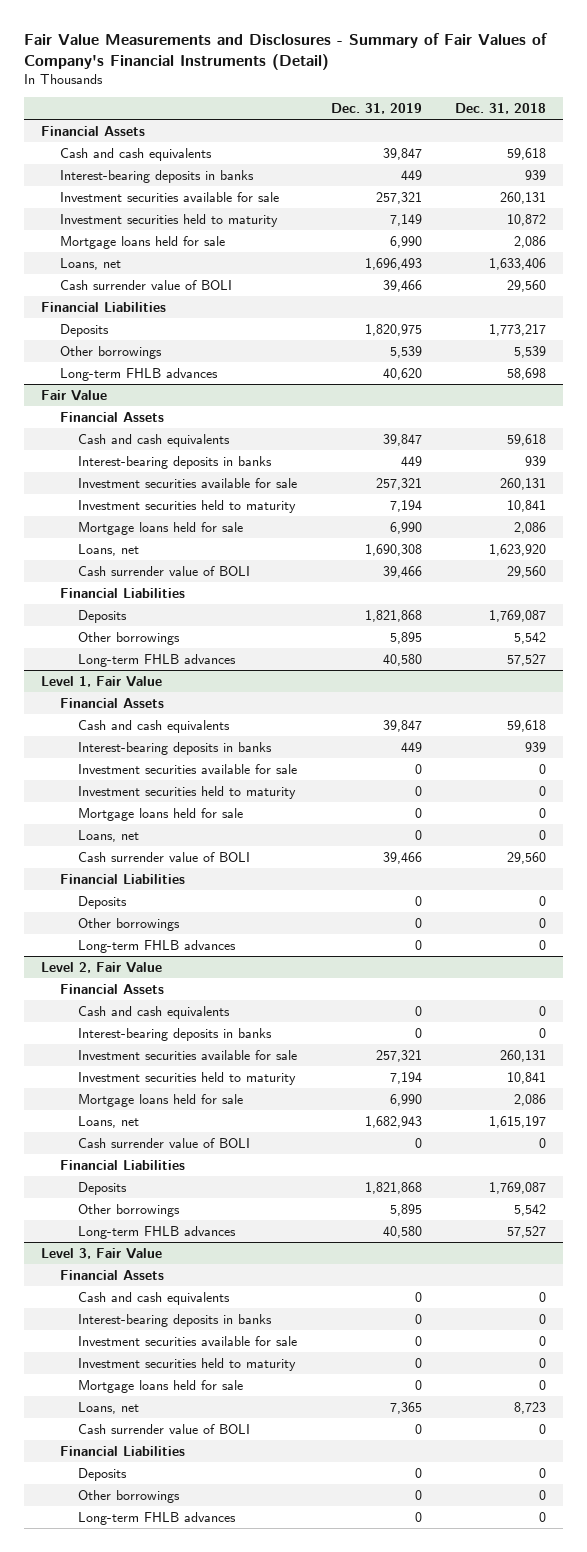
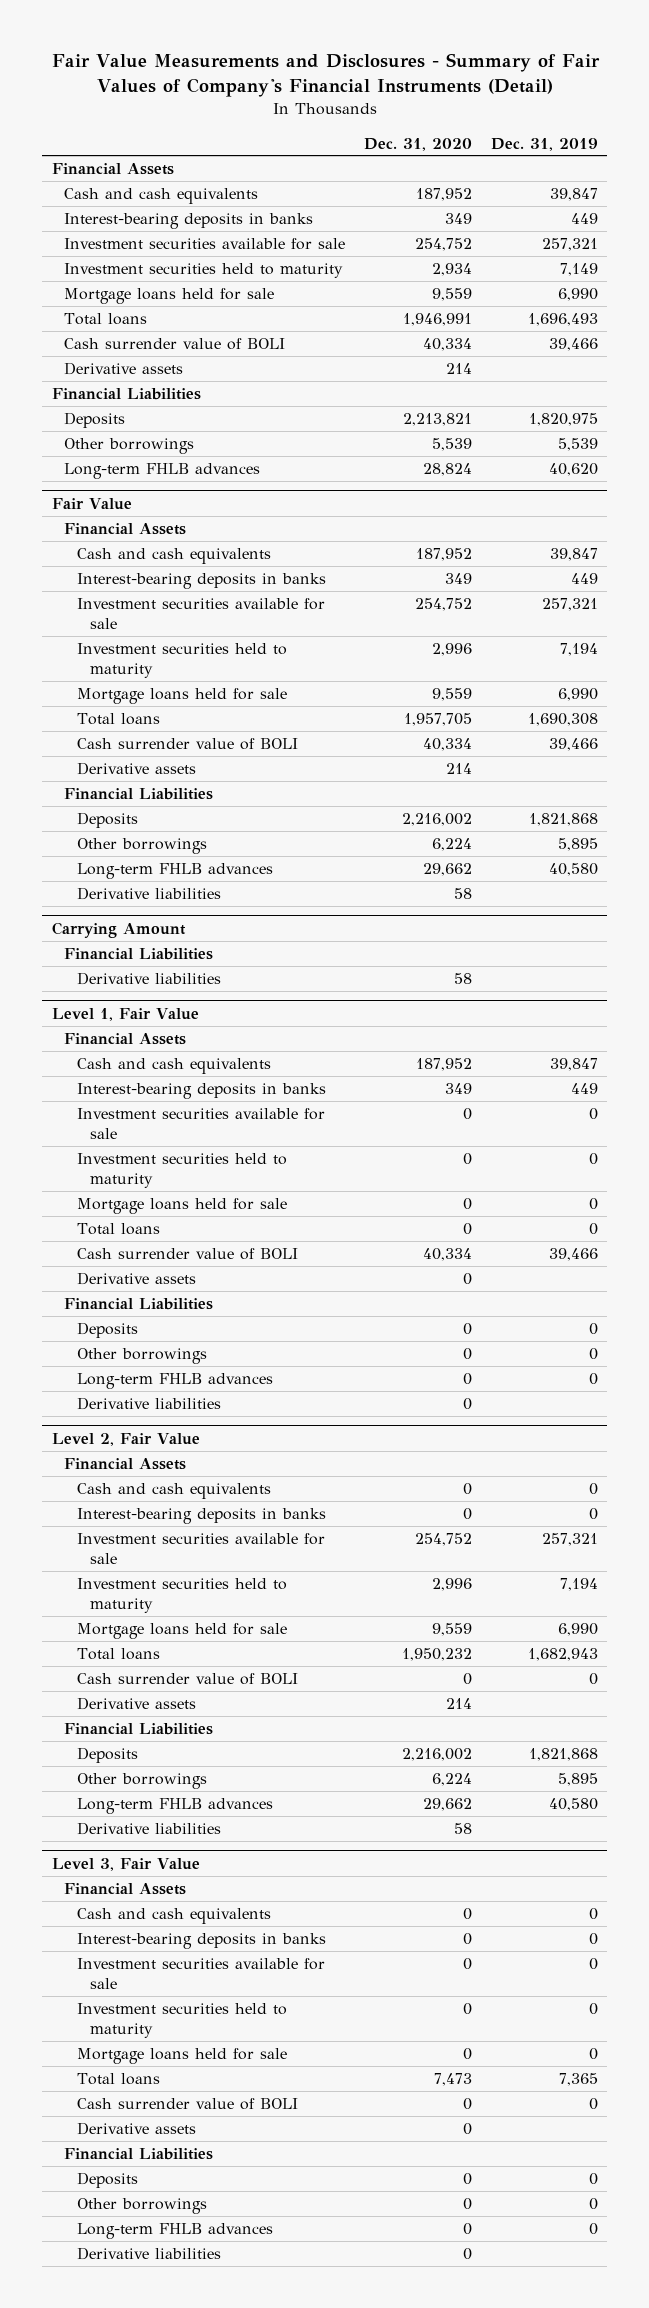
- | Dec. 31, 2019 | Dec. 31, 2018
+ | Dec. 31, 2020 | Dec. 31, 2019
- Loans, net | 1,696,493 | 1,633,406
+ Total loans | 1,946,991 | 1,696,493
+ Derivative assets | 214 |
@ Fair Value
- Loans, net | 1,690,308 | 1,623,920
+ Total loans | 1,957,705 | 1,690,308
+ Derivative assets | 214 |
+ Derivative liabilities | 58 |
+ Carrying Amount
+ Financial Liabilities
+ Derivative liabilities | 58 |
@ Level 1, Fair Value
- Loans, net | 0 | 0
+ Total loans | 0 | 0
+ Derivative assets | 0 |
+ Derivative liabilities | 0 |
@ Level 2, Fair Value
- Loans, net | 1,682,943 | 1,615,197
+ Total loans | 1,950,232 | 1,682,943
+ Derivative assets | 214 |
+ Derivative liabilities | 58 |
@ Level 3, Fair Value
- Loans, net | 7,365 | 8,723
+ Total loans | 7,473 | 7,365
+ Derivative assets | 0 |
+ Derivative liabilities | 0 |

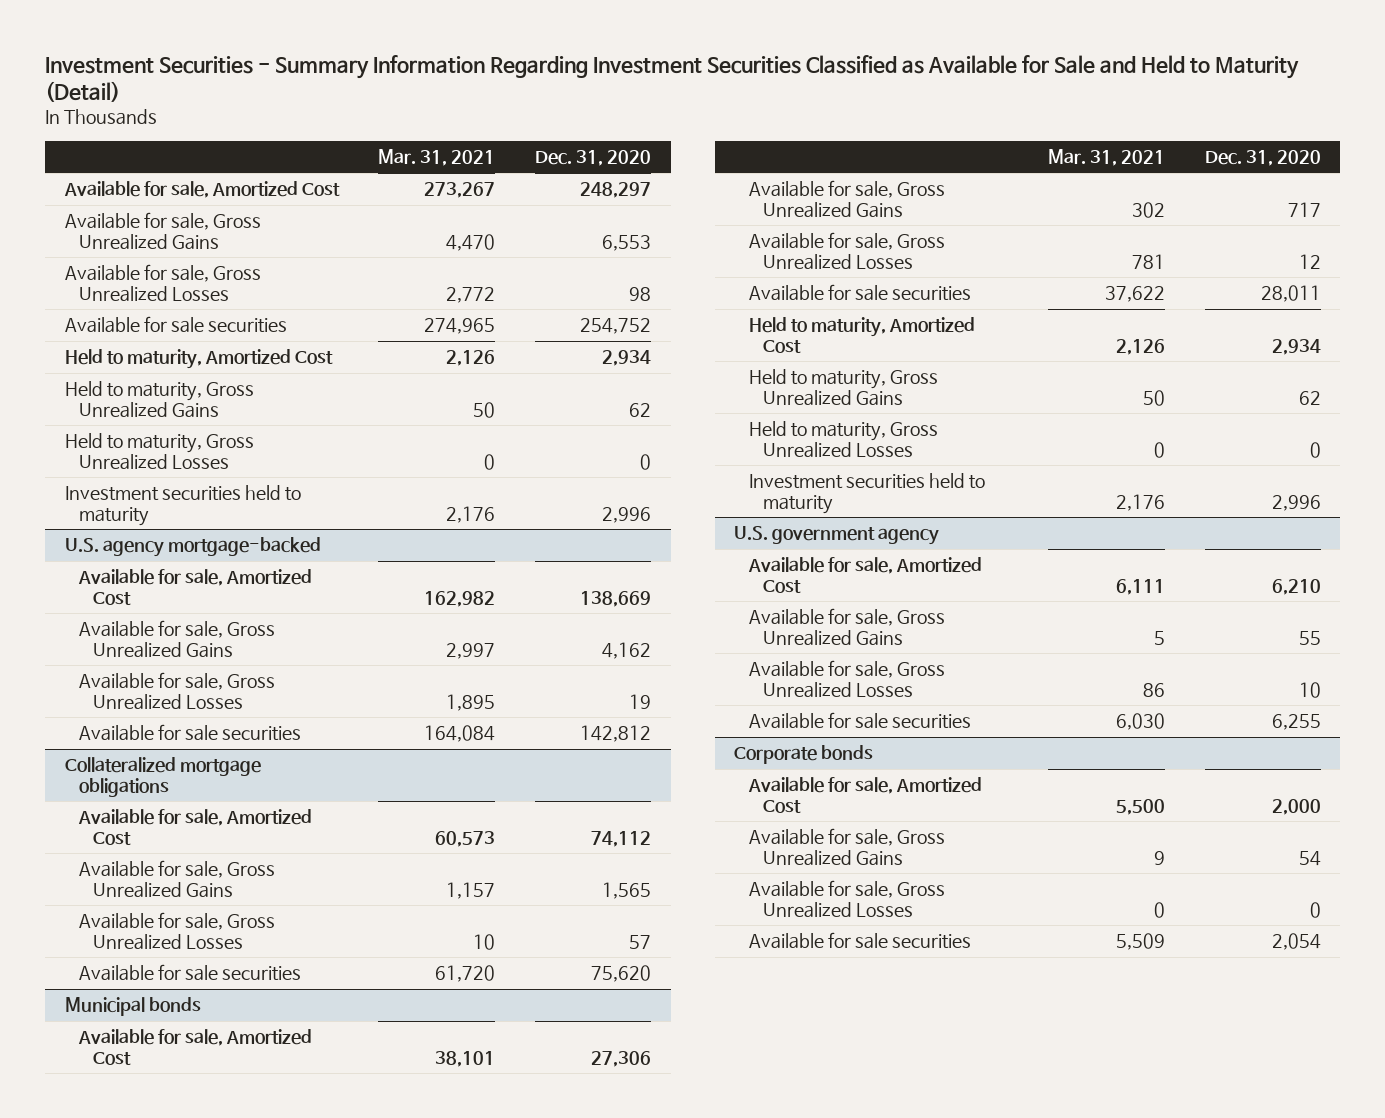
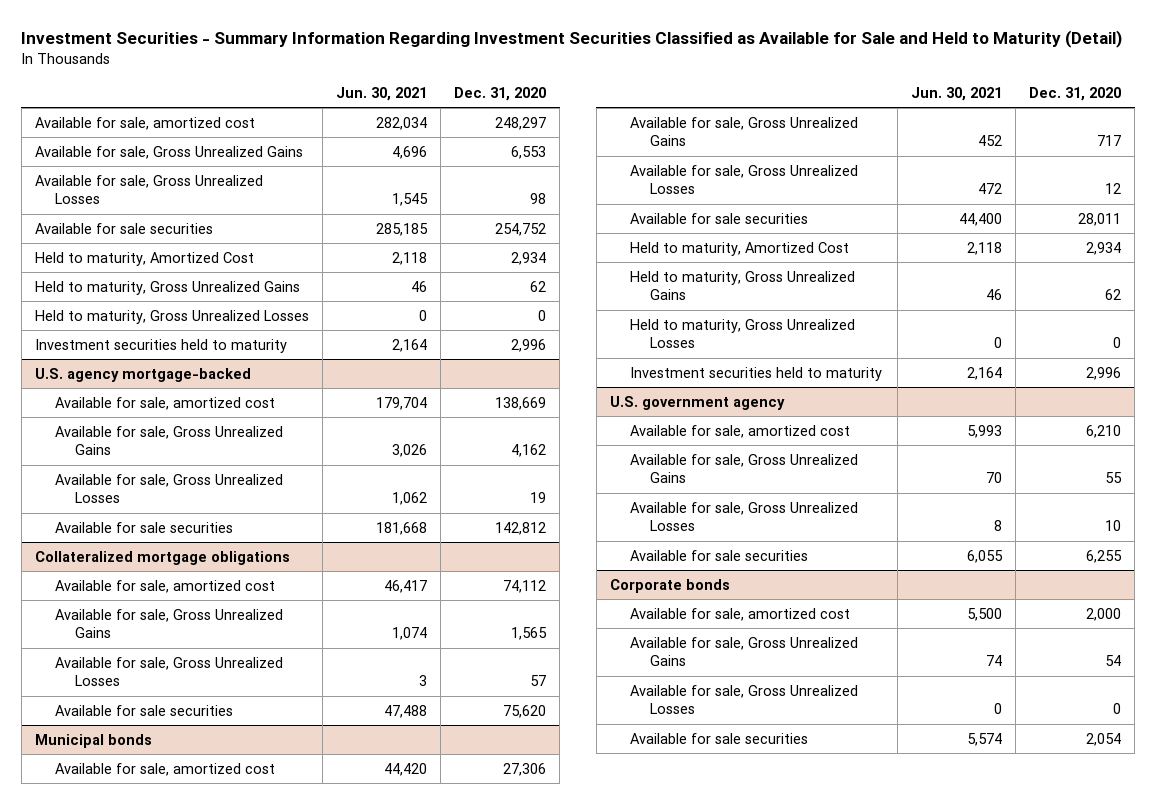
- | Mar. 31, 2021 | Dec. 31, 2020
+ | Jun. 30, 2021 | Dec. 31, 2020
- Available for sale, Amortized Cost | 273,267 | 248,297
+ Available for sale, amortized cost | 282,034 | 248,297
@ U.S. agency mortgage-backed
- Available for sale, Amortized Cost | 162,982 | 138,669
+ Available for sale, amortized cost | 179,704 | 138,669
@ Collateralized mortgage obligations
- Available for sale, Amortized Cost | 60,573 | 74,112
+ Available for sale, amortized cost | 46,417 | 74,112
@ Municipal bonds
- Available for sale, Amortized Cost | 38,101 | 27,306
+ Available for sale, amortized cost | 44,420 | 27,306
@ U.S. government agency
- Available for sale, Amortized Cost | 6,111 | 6,210
+ Available for sale, amortized cost | 5,993 | 6,210
@ Corporate bonds
- Available for sale, Amortized Cost | 5,500 | 2,000
+ Available for sale, amortized cost | 5,500 | 2,000

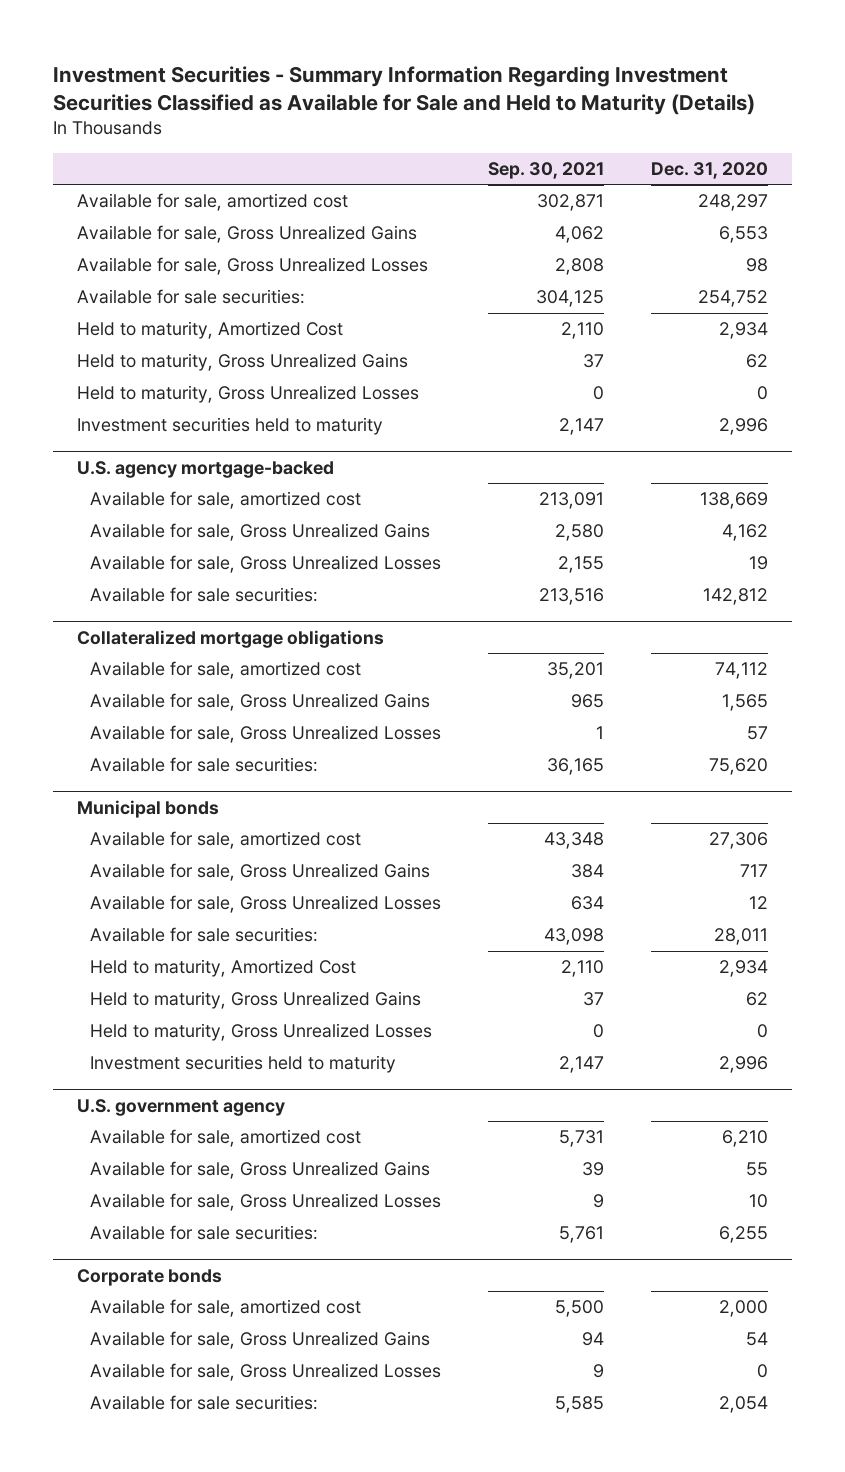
- Investment Securities - Summary Information Regarding Investment Securities Classified as Available for Sale and Held to Maturity (Detail)
+ Investment Securities - Summary Information Regarding Investment Securities Classified as Available for Sale and Held to Maturity (Details)
- | Jun. 30, 2021 | Dec. 31, 2020
+ | Sep. 30, 2021 | Dec. 31, 2020
- Available for sale securities | 285,185 | 254,752
+ Available for sale securities: | 304,125 | 254,752
@ U.S. agency mortgage-backed
- Available for sale securities | 181,668 | 142,812
+ Available for sale securities: | 213,516 | 142,812
@ Collateralized mortgage obligations
- Available for sale securities | 47,488 | 75,620
+ Available for sale securities: | 36,165 | 75,620
@ Municipal bonds
- Available for sale securities | 44,400 | 28,011
+ Available for sale securities: | 43,098 | 28,011
@ U.S. government agency
- Available for sale securities | 6,055 | 6,255
+ Available for sale securities: | 5,761 | 6,255
@ Corporate bonds
- Available for sale securities | 5,574 | 2,054
+ Available for sale securities: | 5,585 | 2,054

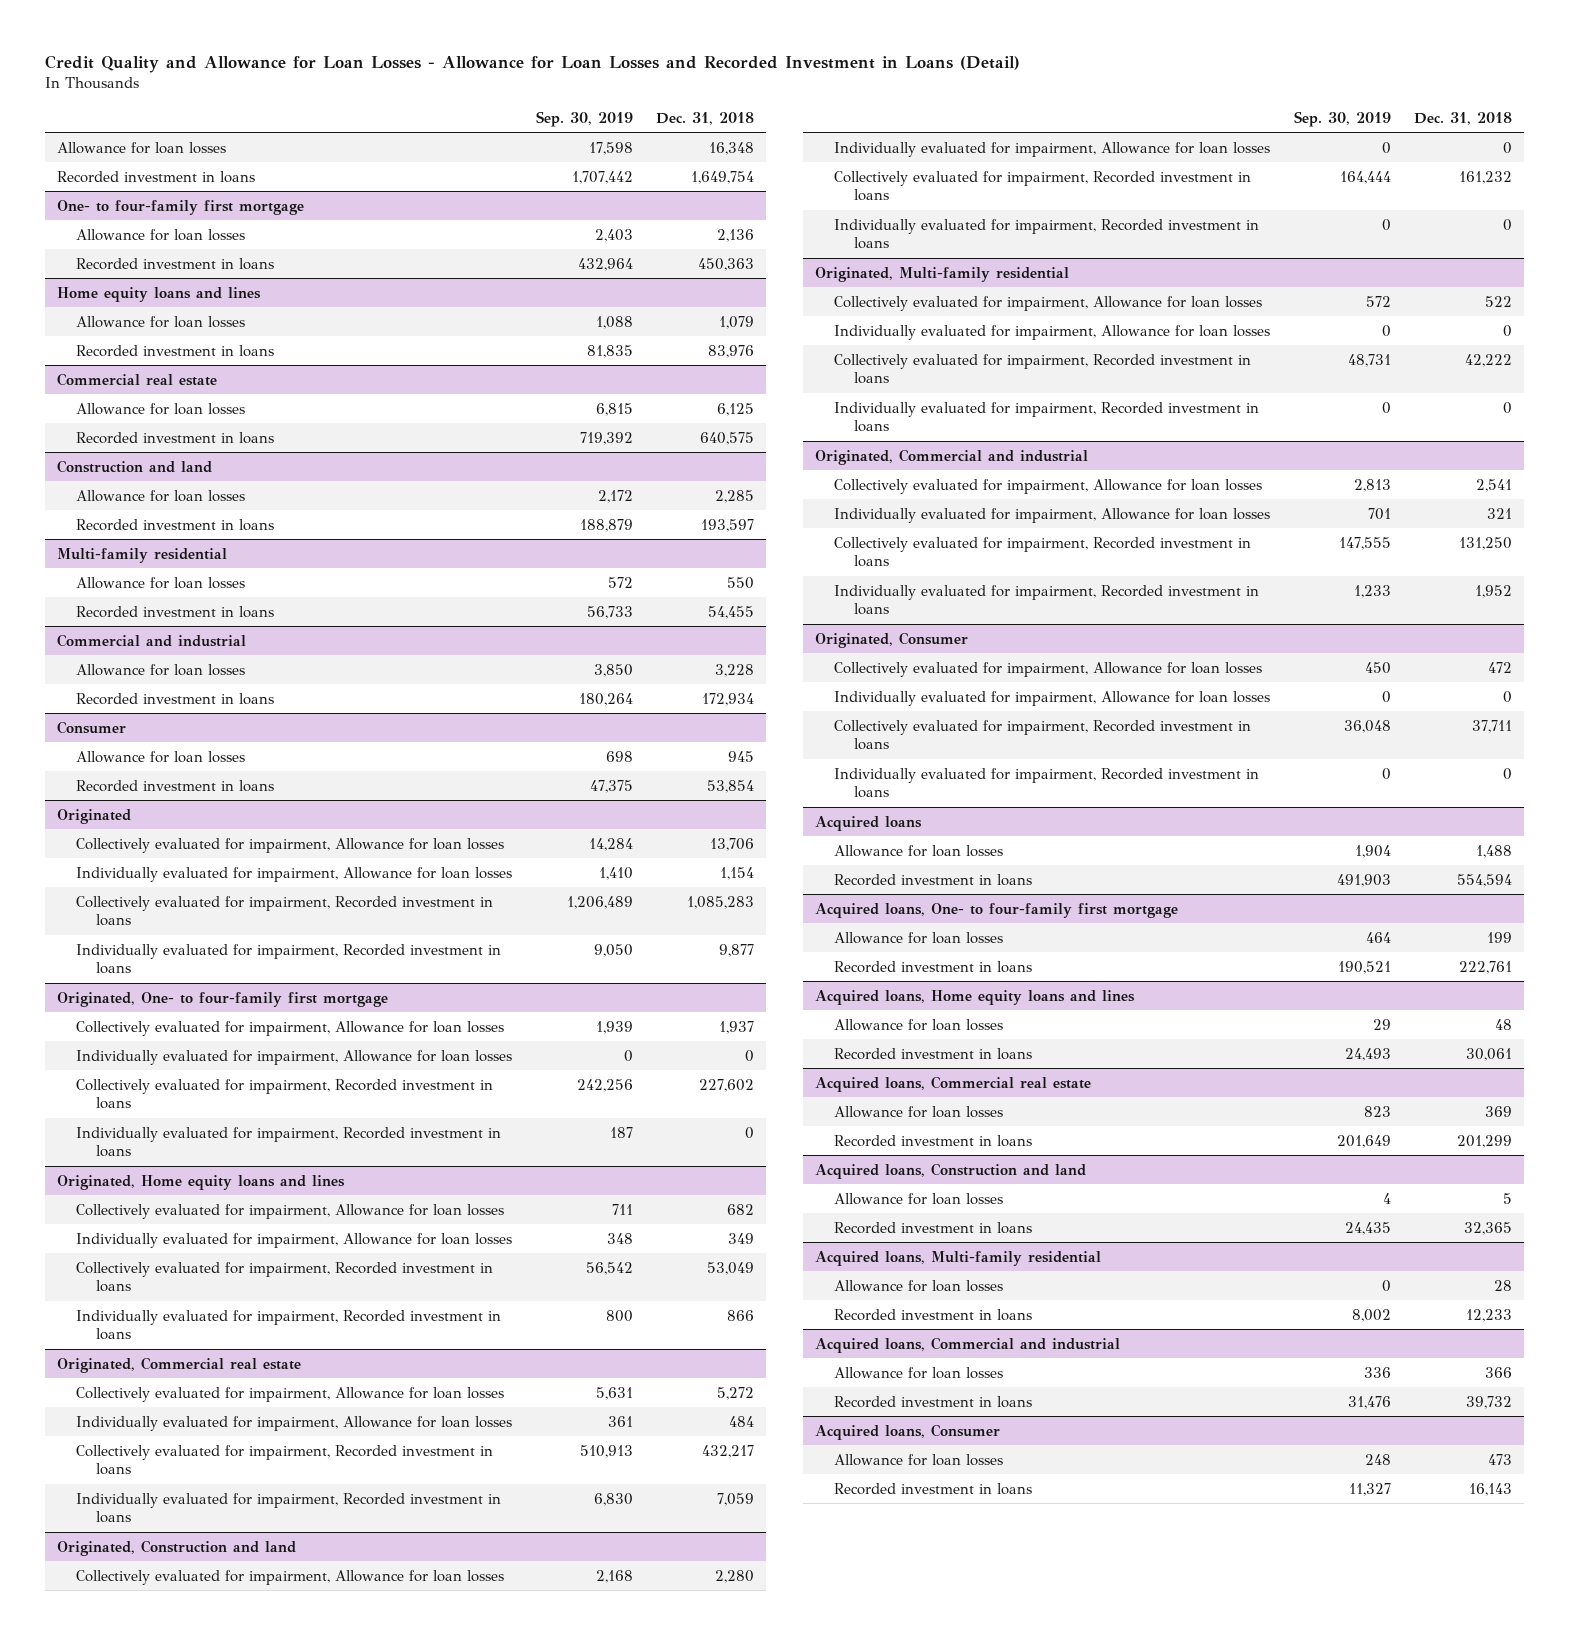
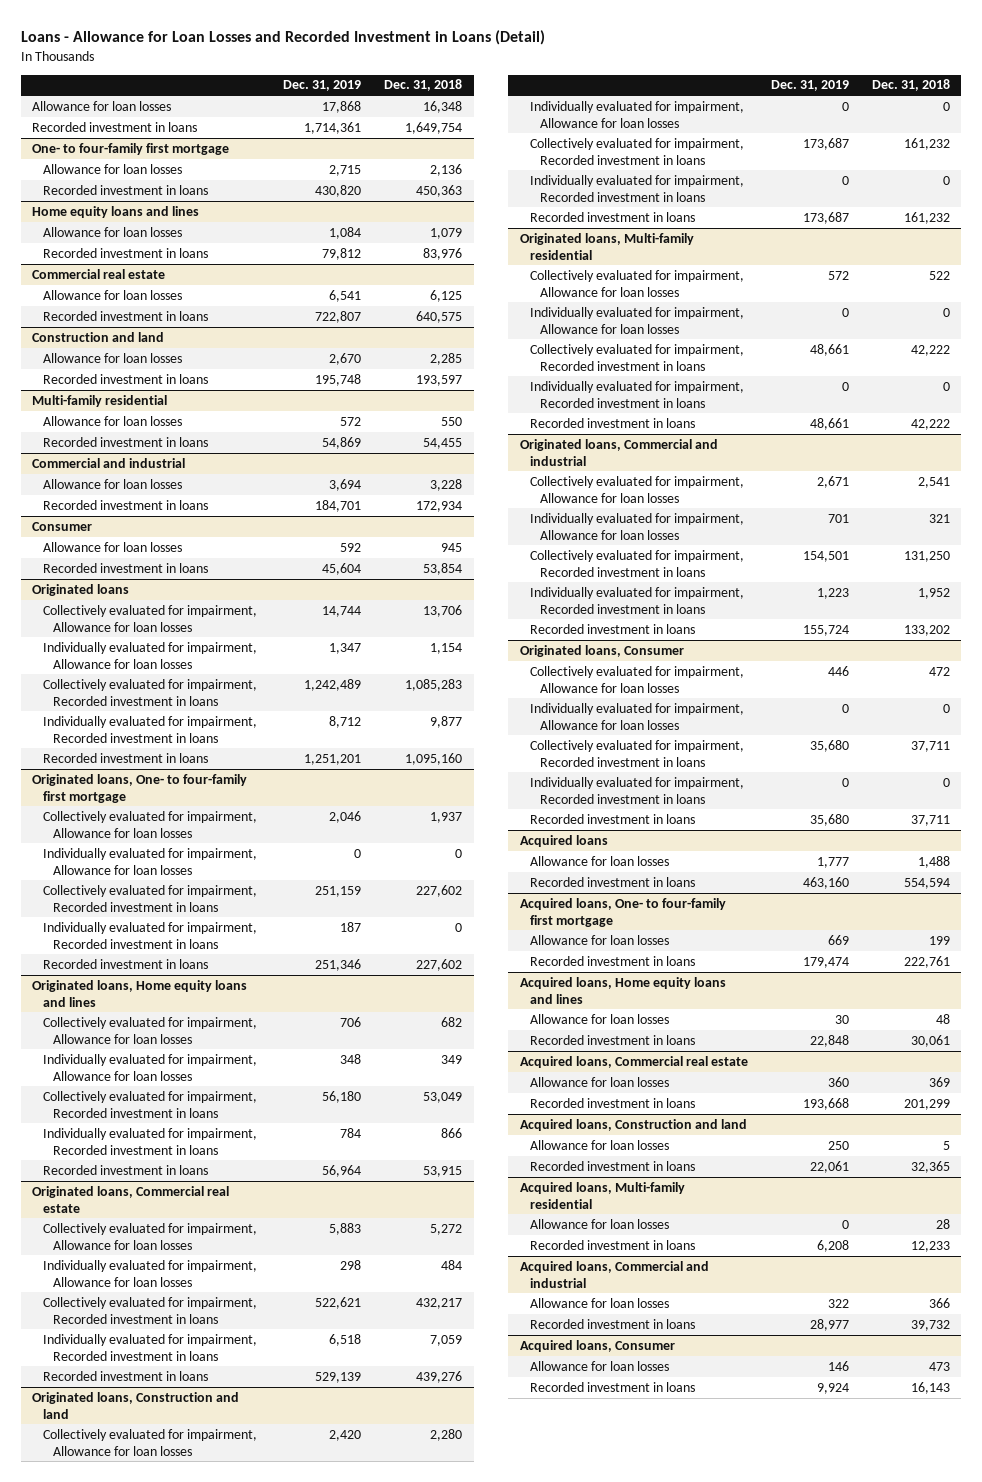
- Credit Quality and Allowance for Loan Losses - Allowance for Loan Losses and Recorded Investment in Loans (Detail)
+ Loans - Allowance for Loan Losses and Recorded Investment in Loans (Detail)
- | Sep. 30, 2019 | Dec. 31, 2018
+ | Dec. 31, 2019 | Dec. 31, 2018
- Originated
+ Originated loans
- Originated, One- to four-family first mortgage
+ Recorded investment in loans | 1,251,201 | 1,095,160
+ Originated loans, One- to four-family first mortgage
- Originated, Home equity loans and lines
+ Recorded investment in loans | 251,346 | 227,602
+ Originated loans, Home equity loans and lines
- Originated, Commercial real estate
+ Recorded investment in loans | 56,964 | 53,915
+ Originated loans, Commercial real estate
- Originated, Construction and land
+ Recorded investment in loans | 529,139 | 439,276
+ Originated loans, Construction and land
- Originated, Multi-family residential
+ Recorded investment in loans | 173,687 | 161,232
+ Originated loans, Multi-family residential
- Originated, Commercial and industrial
+ Recorded investment in loans | 48,661 | 42,222
+ Originated loans, Commercial and industrial
- Originated, Consumer
+ Recorded investment in loans | 155,724 | 133,202
+ Originated loans, Consumer
+ Recorded investment in loans | 35,680 | 37,711

